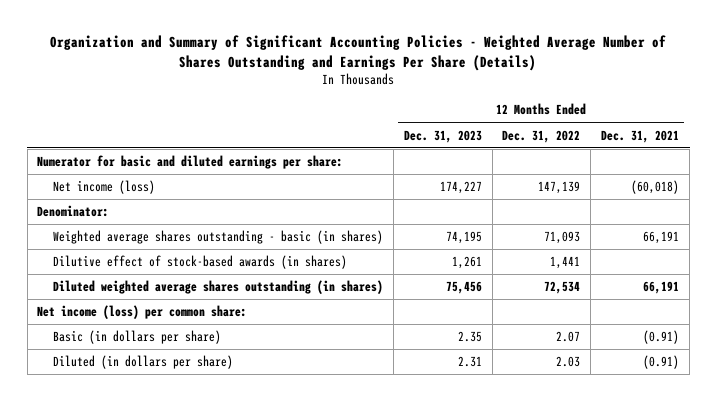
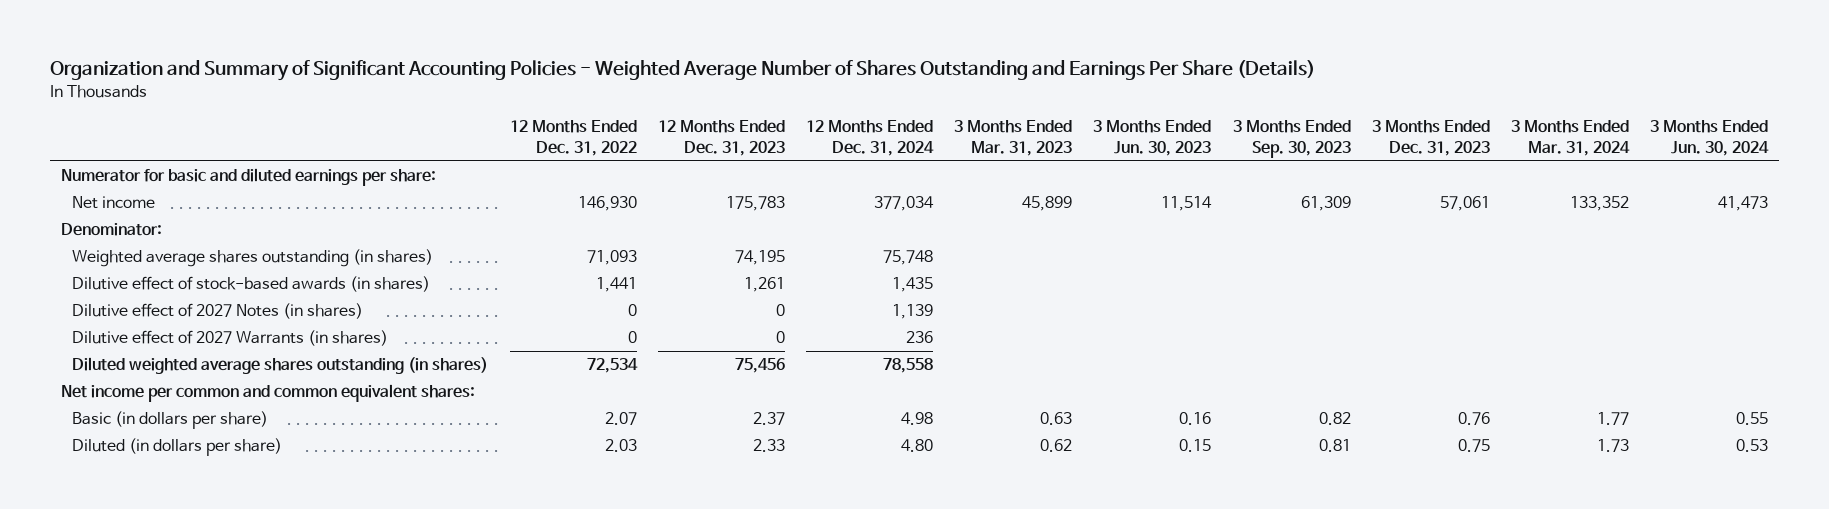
- | 12 Months Ended Dec. 31, 2023 | 12 Months Ended Dec. 31, 2022 | 12 Months Ended Dec. 31, 2021
+ | 12 Months Ended Dec. 31, 2022 | 12 Months Ended Dec. 31, 2023 | 12 Months Ended Dec. 31, 2024 | 3 Months Ended Mar. 31, 2023 | 3 Months Ended Jun. 30, 2023 | 3 Months Ended Sep. 30, 2023 | 3 Months Ended Dec. 31, 2023 | 3 Months Ended Mar. 31, 2024 | 3 Months Ended Jun. 30, 2024
- Net income (loss) | 174,227 | 147,139 | (60,018)
+ Net income | 146,930 | 175,783 | 377,034 | 45,899 | 11,514 | 61,309 | 57,061 | 133,352 | 41,473
- Weighted average shares outstanding - basic (in shares) | 74,195 | 71,093 | 66,191
+ Weighted average shares outstanding (in shares) | 71,093 | 74,195 | 75,748 | | | | | |
+ Dilutive effect of 2027 Notes (in shares) | 0 | 0 | 1,139 | | | | | |
+ Dilutive effect of 2027 Warrants (in shares) | 0 | 0 | 236 | | | | | |
- Net income (loss) per common share:
- Basic (in dollars per share) | 2.35 | 2.07 | (0.91)
- Diluted (in dollars per share) | 2.31 | 2.03 | (0.91)
+ Net income per common and common equivalent shares:
+ Basic (in dollars per share) | 2.07 | 2.37 | 4.98 | 0.63 | 0.16 | 0.82 | 0.76 | 1.77 | 0.55
+ Diluted (in dollars per share) | 2.03 | 2.33 | 4.80 | 0.62 | 0.15 | 0.81 | 0.75 | 1.73 | 0.53

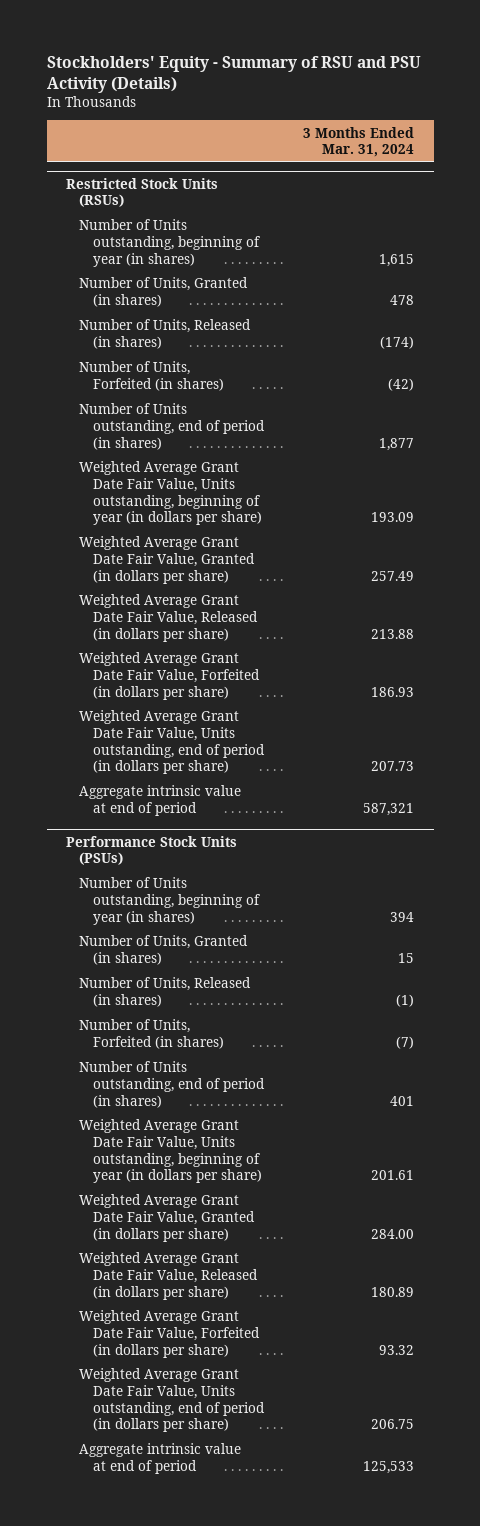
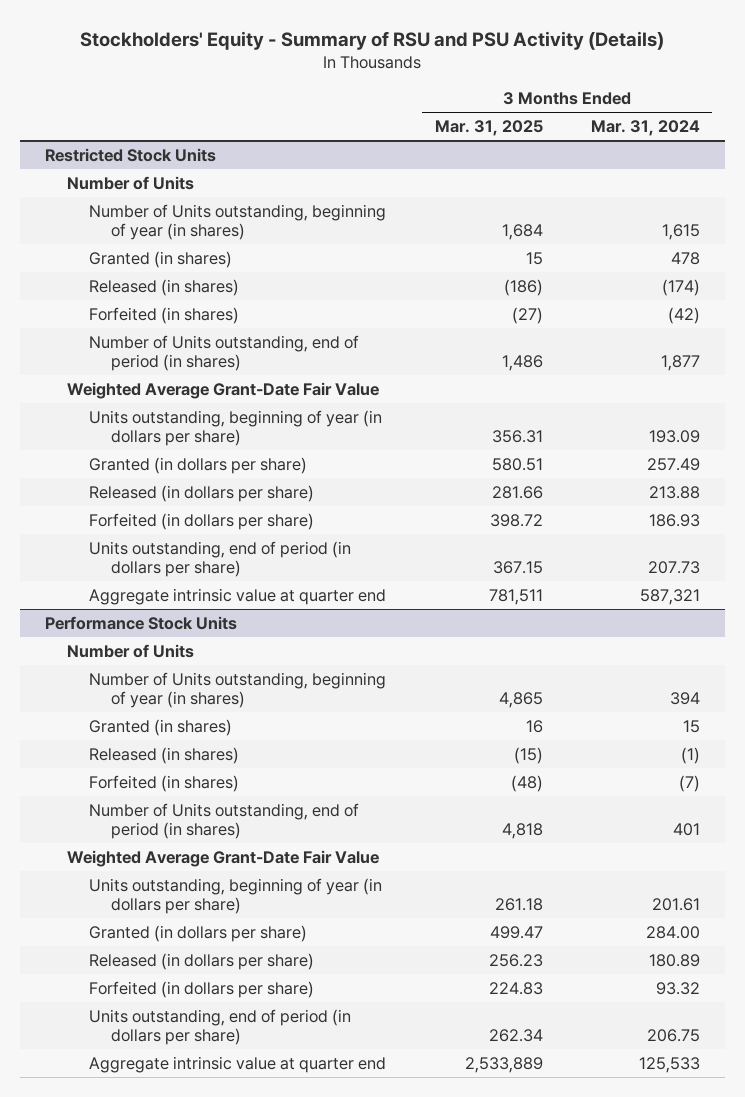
- | 3 Months Ended Mar. 31, 2024
+ | 3 Months Ended Mar. 31, 2025 | 3 Months Ended Mar. 31, 2024
- Restricted Stock Units (RSUs)
+ Restricted Stock Units
+ Number of Units
- Number of Units, Granted (in shares) | 478
- Number of Units, Released (in shares) | (174)
- Number of Units, Forfeited (in shares) | (42)
+ Granted (in shares) | 15 | 478
+ Released (in shares) | (186) | (174)
+ Forfeited (in shares) | (27) | (42)
- Weighted Average Grant Date Fair Value, Units outstanding, beginning of year (in dollars per share) | 193.09
- Weighted Average Grant Date Fair Value, Granted (in dollars per share) | 257.49
- Weighted Average Grant Date Fair Value, Released (in dollars per share) | 213.88
- Weighted Average Grant Date Fair Value, Forfeited (in dollars per share) | 186.93
- Weighted Average Grant Date Fair Value, Units outstanding, end of period (in dollars per share) | 207.73
- Aggregate intrinsic value at end of period | 587,321
- Performance Stock Units (PSUs)
+ Weighted Average Grant-Date Fair Value
+ Units outstanding, beginning of year (in dollars per share) | 356.31 | 193.09
+ Granted (in dollars per share) | 580.51 | 257.49
+ Released (in dollars per share) | 281.66 | 213.88
+ Forfeited (in dollars per share) | 398.72 | 186.93
+ Units outstanding, end of period (in dollars per share) | 367.15 | 207.73
+ Aggregate intrinsic value at quarter end | 781,511 | 587,321
+ Performance Stock Units
+ Number of Units
- Number of Units, Granted (in shares) | 15
- Number of Units, Released (in shares) | (1)
- Number of Units, Forfeited (in shares) | (7)
+ Granted (in shares) | 16 | 15
+ Released (in shares) | (15) | (1)
+ Forfeited (in shares) | (48) | (7)
- Weighted Average Grant Date Fair Value, Units outstanding, beginning of year (in dollars per share) | 201.61
- Weighted Average Grant Date Fair Value, Granted (in dollars per share) | 284.00
- Weighted Average Grant Date Fair Value, Released (in dollars per share) | 180.89
- Weighted Average Grant Date Fair Value, Forfeited (in dollars per share) | 93.32
- Weighted Average Grant Date Fair Value, Units outstanding, end of period (in dollars per share) | 206.75
- Aggregate intrinsic value at end of period | 125,533
+ Weighted Average Grant-Date Fair Value
+ Units outstanding, beginning of year (in dollars per share) | 261.18 | 201.61
+ Granted (in dollars per share) | 499.47 | 284.00
+ Released (in dollars per share) | 256.23 | 180.89
+ Forfeited (in dollars per share) | 224.83 | 93.32
+ Units outstanding, end of period (in dollars per share) | 262.34 | 206.75
+ Aggregate intrinsic value at quarter end | 2,533,889 | 125,533

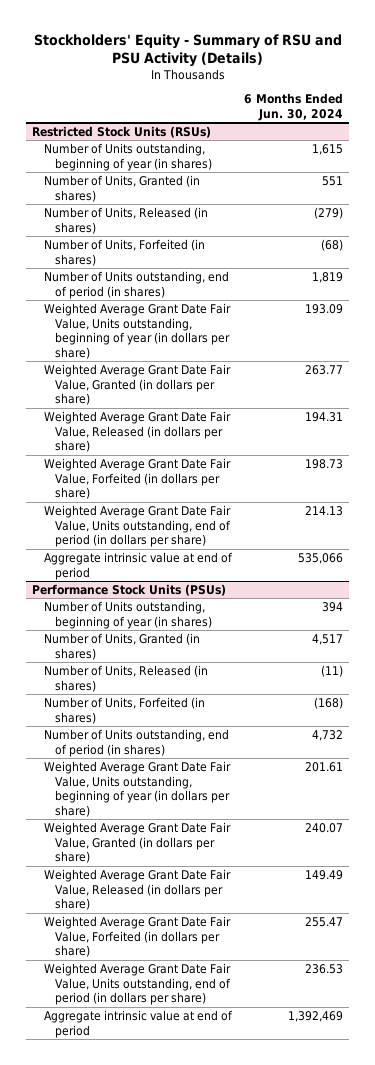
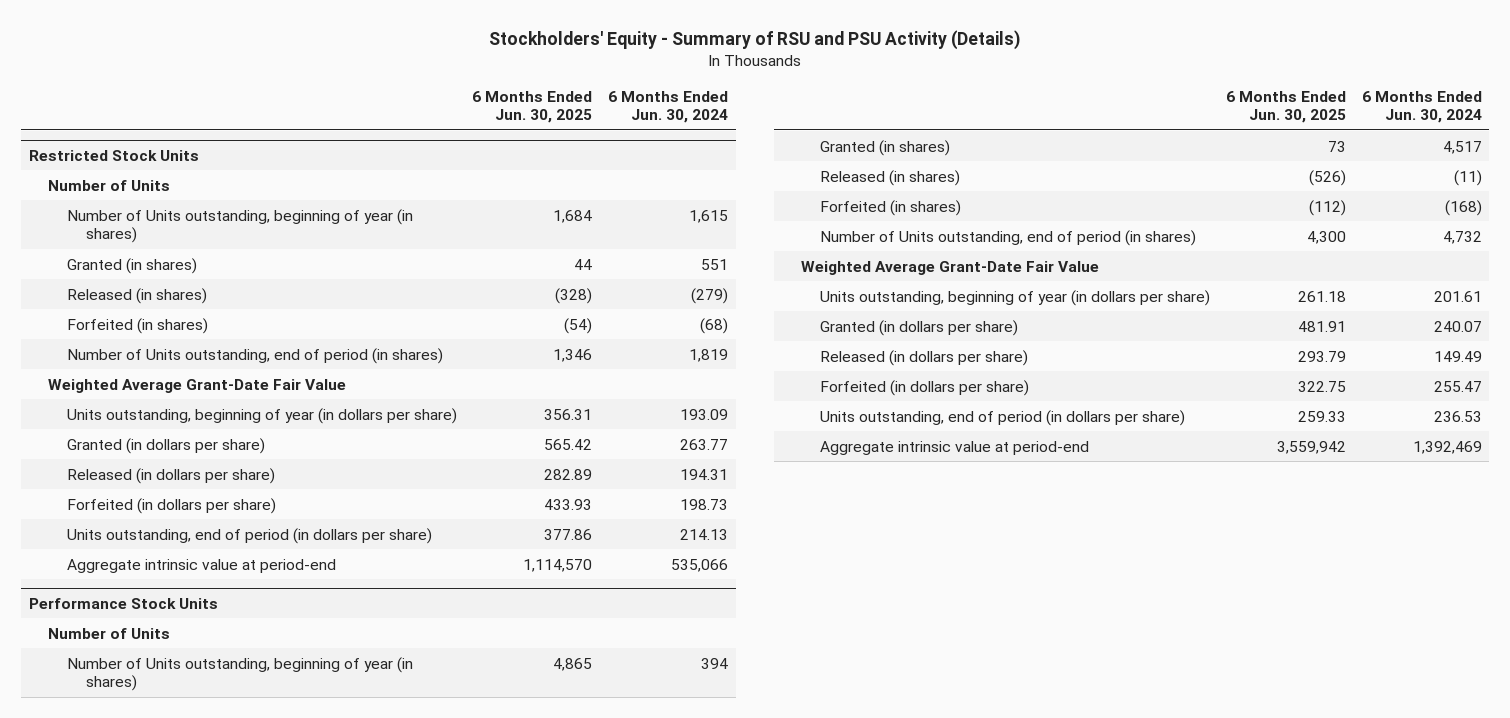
- | 6 Months Ended Jun. 30, 2024
+ | 6 Months Ended Jun. 30, 2025 | 6 Months Ended Jun. 30, 2024
- Restricted Stock Units (RSUs)
+ Restricted Stock Units
+ Number of Units
- Number of Units, Granted (in shares) | 551
- Number of Units, Released (in shares) | (279)
- Number of Units, Forfeited (in shares) | (68)
+ Granted (in shares) | 44 | 551
+ Released (in shares) | (328) | (279)
+ Forfeited (in shares) | (54) | (68)
- Weighted Average Grant Date Fair Value, Units outstanding, beginning of year (in dollars per share) | 193.09
- Weighted Average Grant Date Fair Value, Granted (in dollars per share) | 263.77
- Weighted Average Grant Date Fair Value, Released (in dollars per share) | 194.31
- Weighted Average Grant Date Fair Value, Forfeited (in dollars per share) | 198.73
- Weighted Average Grant Date Fair Value, Units outstanding, end of period (in dollars per share) | 214.13
- Aggregate intrinsic value at end of period | 535,066
- Performance Stock Units (PSUs)
+ Weighted Average Grant-Date Fair Value
+ Units outstanding, beginning of year (in dollars per share) | 356.31 | 193.09
+ Granted (in dollars per share) | 565.42 | 263.77
+ Released (in dollars per share) | 282.89 | 194.31
+ Forfeited (in dollars per share) | 433.93 | 198.73
+ Units outstanding, end of period (in dollars per share) | 377.86 | 214.13
+ Aggregate intrinsic value at period-end | 1,114,570 | 535,066
+ Performance Stock Units
+ Number of Units
- Number of Units, Granted (in shares) | 4,517
- Number of Units, Released (in shares) | (11)
- Number of Units, Forfeited (in shares) | (168)
+ Granted (in shares) | 73 | 4,517
+ Released (in shares) | (526) | (11)
+ Forfeited (in shares) | (112) | (168)
- Weighted Average Grant Date Fair Value, Units outstanding, beginning of year (in dollars per share) | 201.61
- Weighted Average Grant Date Fair Value, Granted (in dollars per share) | 240.07
- Weighted Average Grant Date Fair Value, Released (in dollars per share) | 149.49
- Weighted Average Grant Date Fair Value, Forfeited (in dollars per share) | 255.47
- Weighted Average Grant Date Fair Value, Units outstanding, end of period (in dollars per share) | 236.53
- Aggregate intrinsic value at end of period | 1,392,469
+ Weighted Average Grant-Date Fair Value
+ Units outstanding, beginning of year (in dollars per share) | 261.18 | 201.61
+ Granted (in dollars per share) | 481.91 | 240.07
+ Released (in dollars per share) | 293.79 | 149.49
+ Forfeited (in dollars per share) | 322.75 | 255.47
+ Units outstanding, end of period (in dollars per share) | 259.33 | 236.53
+ Aggregate intrinsic value at period-end | 3,559,942 | 1,392,469

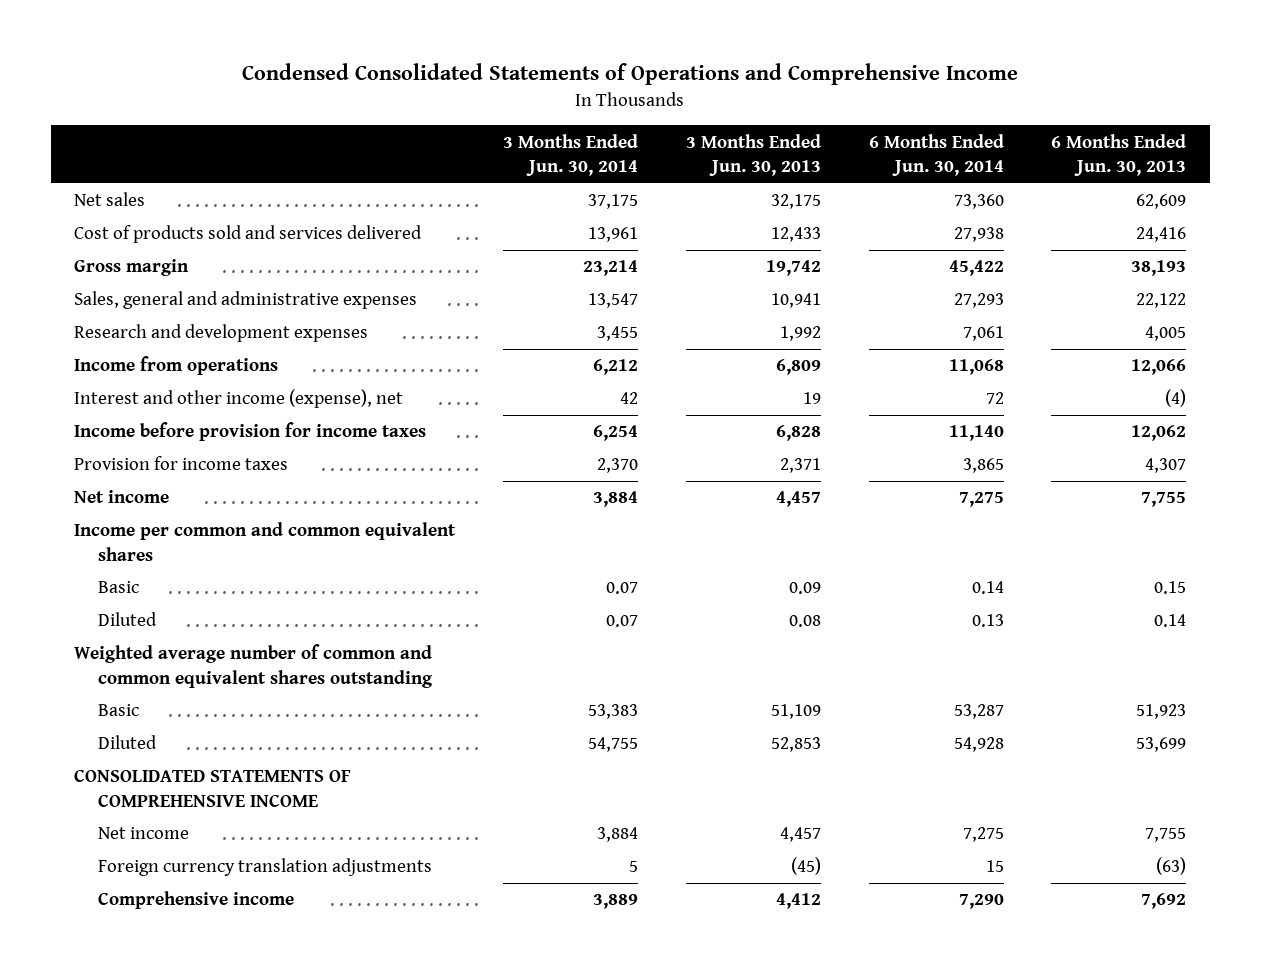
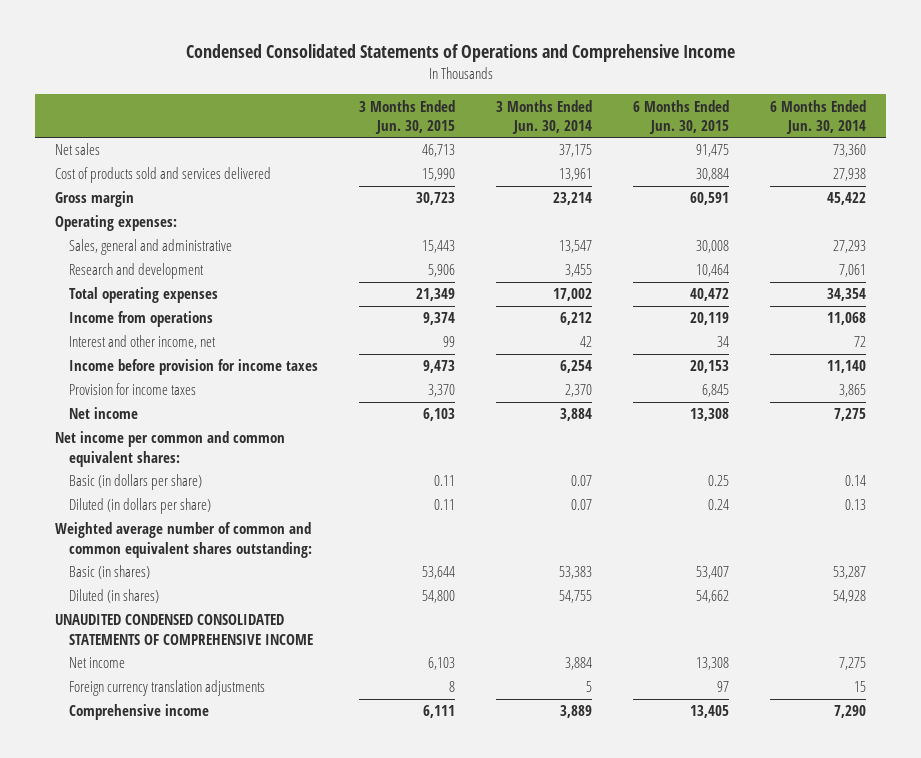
- | 3 Months Ended Jun. 30, 2014 | 3 Months Ended Jun. 30, 2013 | 6 Months Ended Jun. 30, 2014 | 6 Months Ended Jun. 30, 2013
+ | 3 Months Ended Jun. 30, 2015 | 3 Months Ended Jun. 30, 2014 | 6 Months Ended Jun. 30, 2015 | 6 Months Ended Jun. 30, 2014
- Sales, general and administrative expenses | 13,547 | 10,941 | 27,293 | 22,122
- Research and development expenses | 3,455 | 1,992 | 7,061 | 4,005
+ Operating expenses:
+ Sales, general and administrative | 15,443 | 13,547 | 30,008 | 27,293
+ Research and development | 5,906 | 3,455 | 10,464 | 7,061
+ Total operating expenses | 21,349 | 17,002 | 40,472 | 34,354
- Interest and other income (expense), net | 42 | 19 | 72 | (4)
+ Interest and other income, net | 99 | 42 | 34 | 72
- Income per common and common equivalent shares
- Basic | 0.07 | 0.09 | 0.14 | 0.15
- Diluted | 0.07 | 0.08 | 0.13 | 0.14
- Weighted average number of common and common equivalent shares outstanding
- Basic | 53,383 | 51,109 | 53,287 | 51,923
- Diluted | 54,755 | 52,853 | 54,928 | 53,699
- CONSOLIDATED STATEMENTS OF COMPREHENSIVE INCOME
+ Net income per common and common equivalent shares:
+ Basic (in dollars per share) | 0.11 | 0.07 | 0.25 | 0.14
+ Diluted (in dollars per share) | 0.11 | 0.07 | 0.24 | 0.13
+ Weighted average number of common and common equivalent shares outstanding:
+ Basic (in shares) | 53,644 | 53,383 | 53,407 | 53,287
+ Diluted (in shares) | 54,800 | 54,755 | 54,662 | 54,928
+ UNAUDITED CONDENSED CONSOLIDATED STATEMENTS OF COMPREHENSIVE INCOME

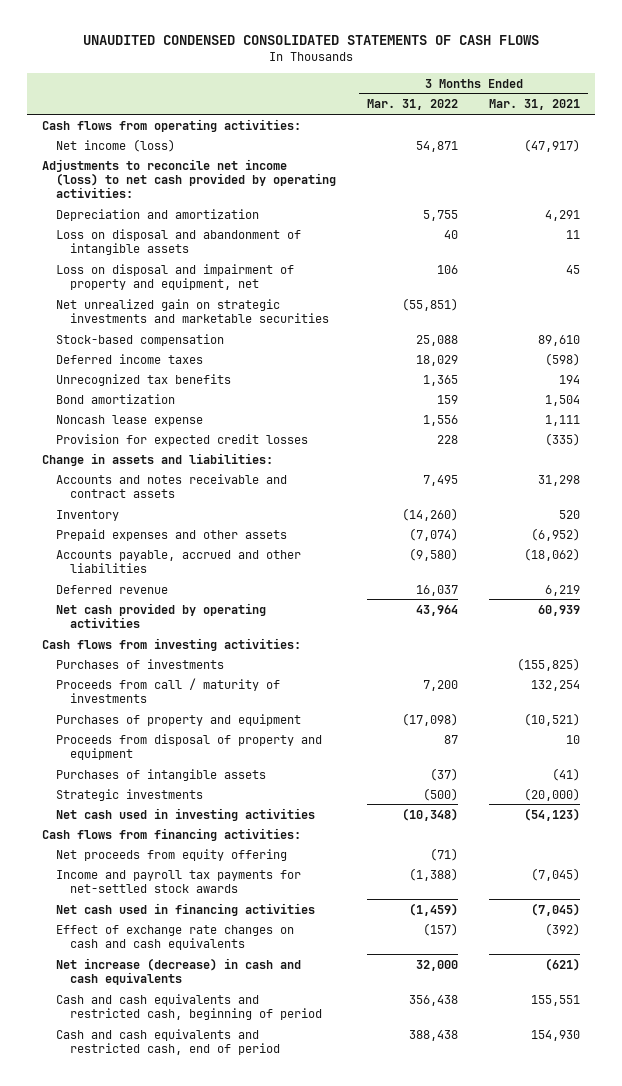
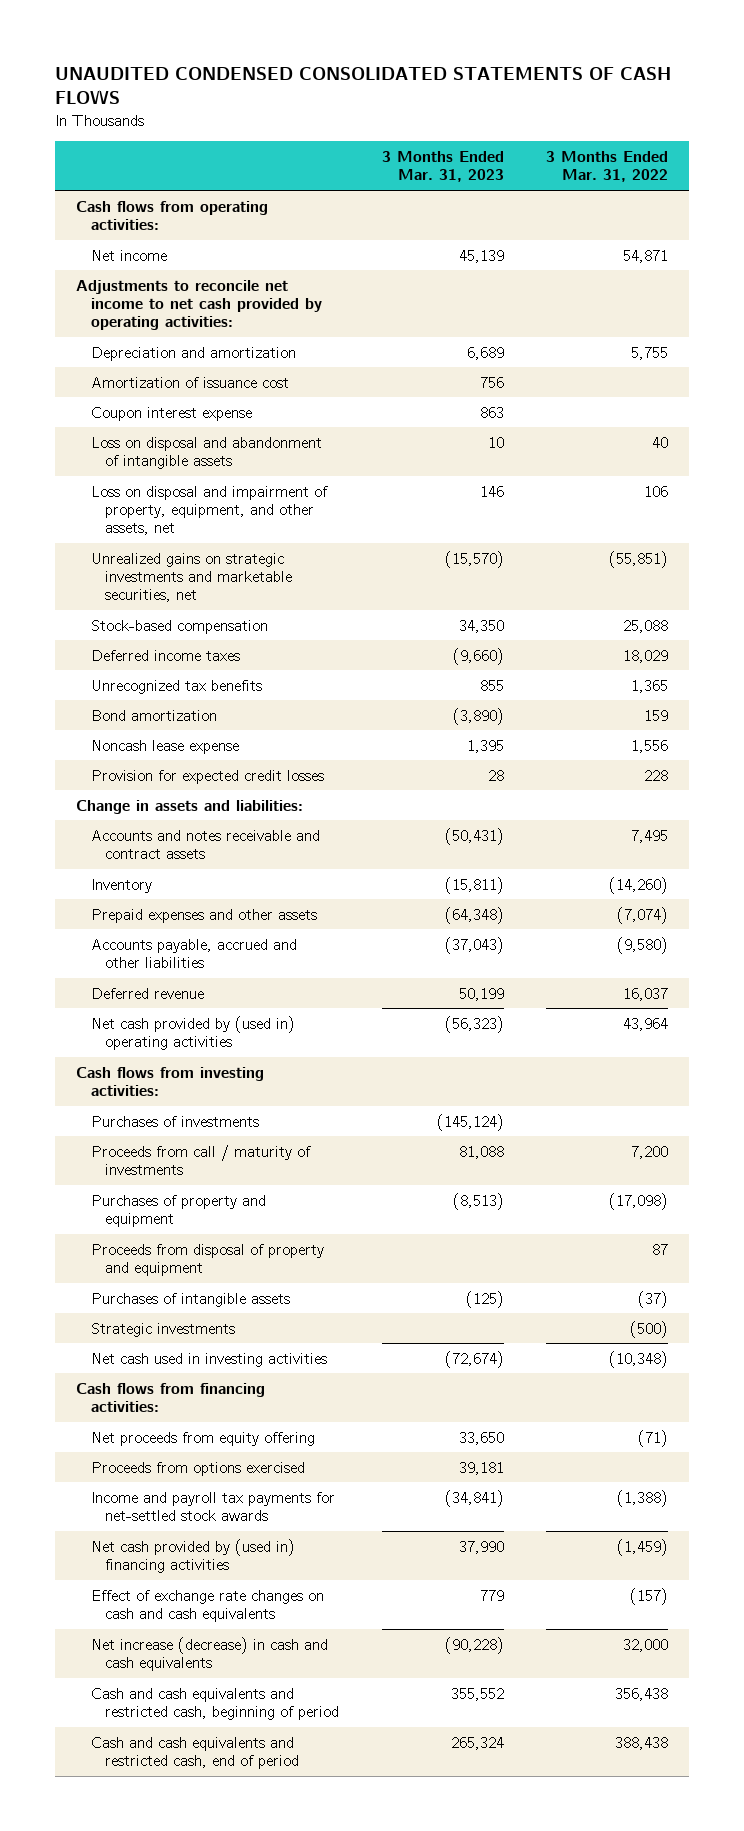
- | 3 Months Ended Mar. 31, 2022 | 3 Months Ended Mar. 31, 2021
+ | 3 Months Ended Mar. 31, 2023 | 3 Months Ended Mar. 31, 2022
- Net income (loss) | 54,871 | (47,917)
- Adjustments to reconcile net income (loss) to net cash provided by operating activities:
+ Net income | 45,139 | 54,871
+ Adjustments to reconcile net income to net cash provided by operating activities:
+ Amortization of issuance cost | 756 |
+ Coupon interest expense | 863 |
- Loss on disposal and impairment of property and equipment, net | 106 | 45
- Net unrealized gain on strategic investments and marketable securities | (55,851) |
+ Loss on disposal and impairment of property, equipment, and other assets, net | 146 | 106
+ Unrealized gains on strategic investments and marketable securities, net | (15,570) | (55,851)
- Net cash provided by operating activities | 43,964 | 60,939
+ Net cash provided by (used in) operating activities | (56,323) | 43,964
+ Proceeds from options exercised | 39,181 |
- Net cash used in financing activities | (1,459) | (7,045)
+ Net cash provided by (used in) financing activities | 37,990 | (1,459)

